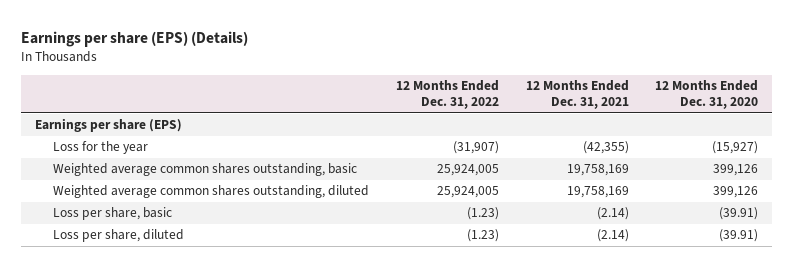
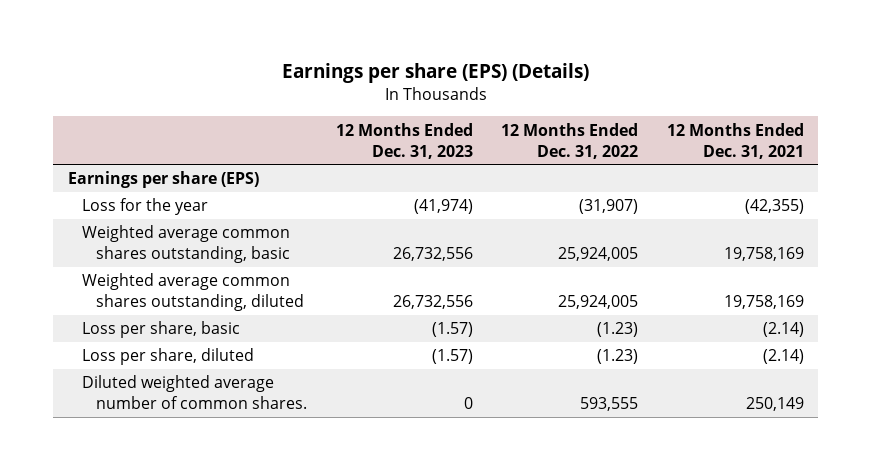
- | 12 Months Ended Dec. 31, 2022 | 12 Months Ended Dec. 31, 2021 | 12 Months Ended Dec. 31, 2020
+ | 12 Months Ended Dec. 31, 2023 | 12 Months Ended Dec. 31, 2022 | 12 Months Ended Dec. 31, 2021
+ Diluted weighted average number of common shares. | 0 | 593,555 | 250,149

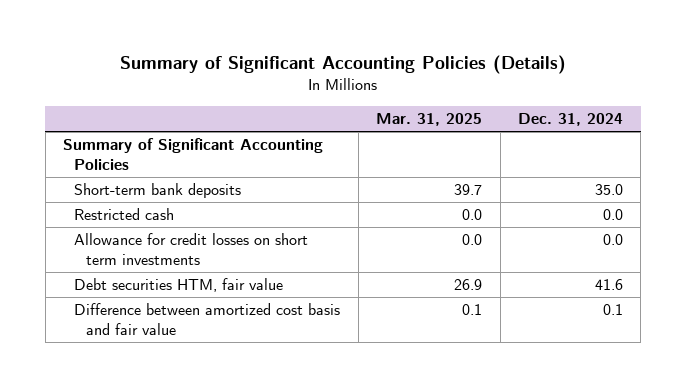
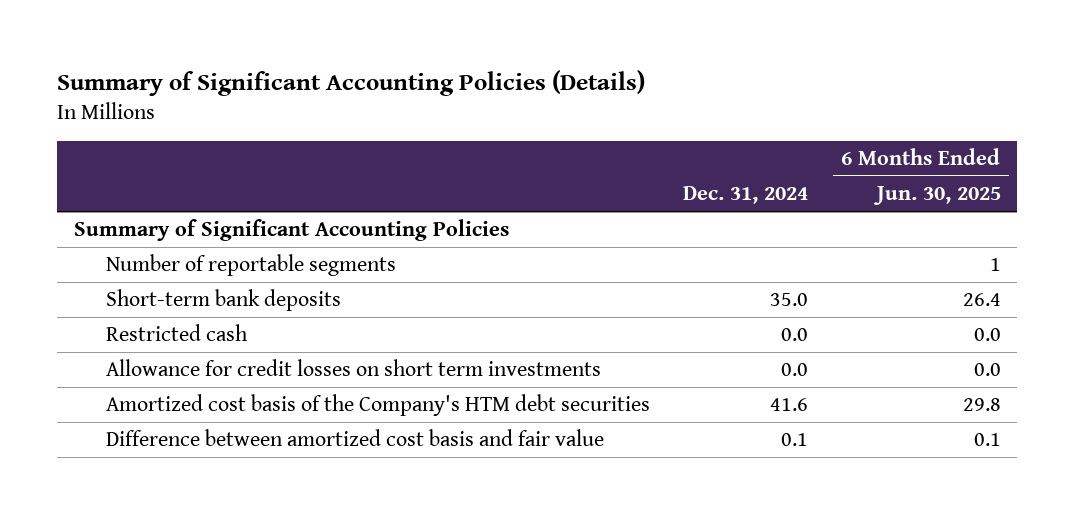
- | Mar. 31, 2025 | Dec. 31, 2024
+ | Dec. 31, 2024 | 6 Months Ended Jun. 30, 2025
+ Number of reportable segments | | 1
- Debt securities HTM, fair value | 26.9 | 41.6
+ Amortized cost basis of the Company's HTM debt securities | 41.6 | 29.8

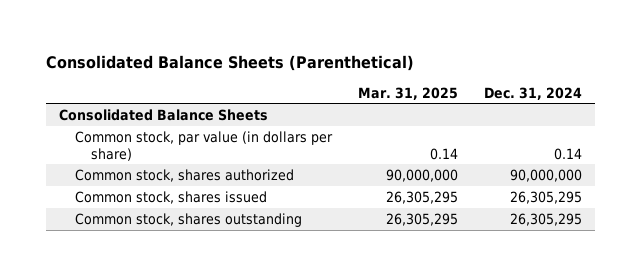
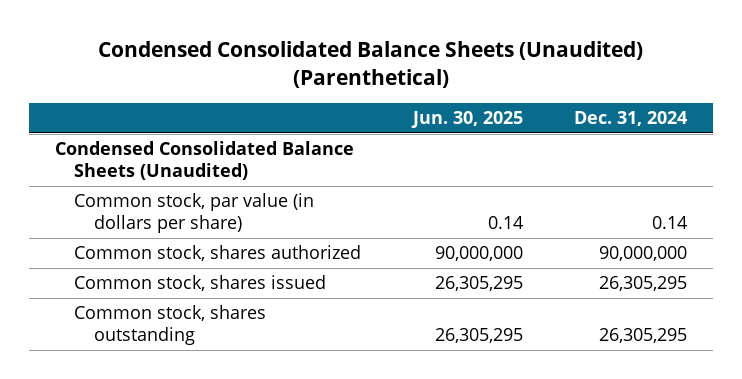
- Consolidated Balance Sheets (Parenthetical)
+ Condensed Consolidated Balance Sheets (Unaudited) (Parenthetical)
- | Mar. 31, 2025 | Dec. 31, 2024
+ | Jun. 30, 2025 | Dec. 31, 2024
- Consolidated Balance Sheets
+ Condensed Consolidated Balance Sheets (Unaudited)

